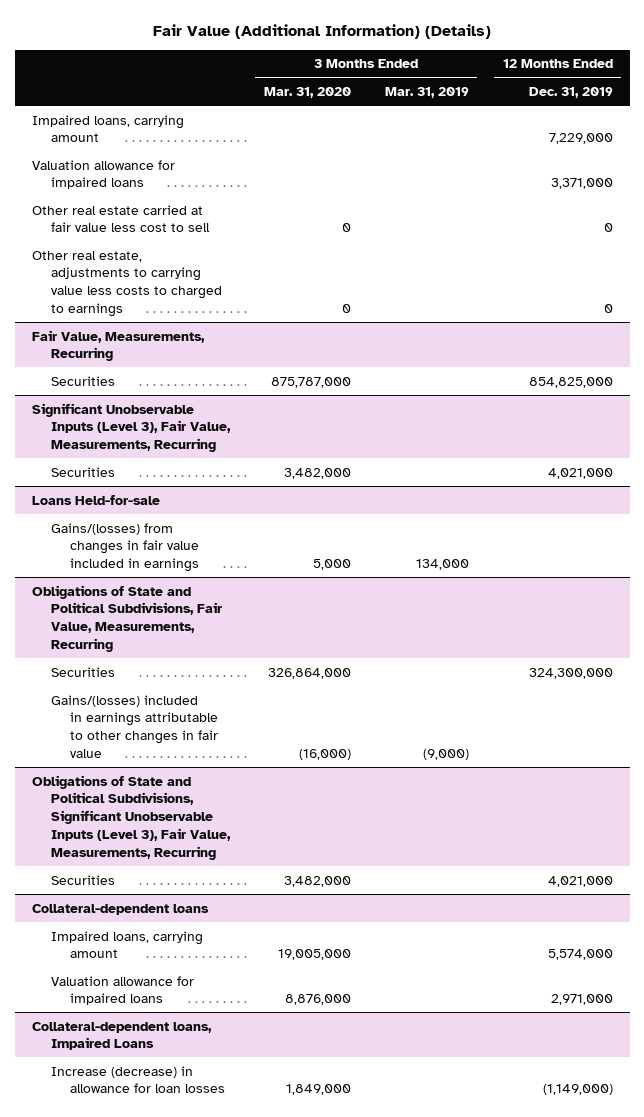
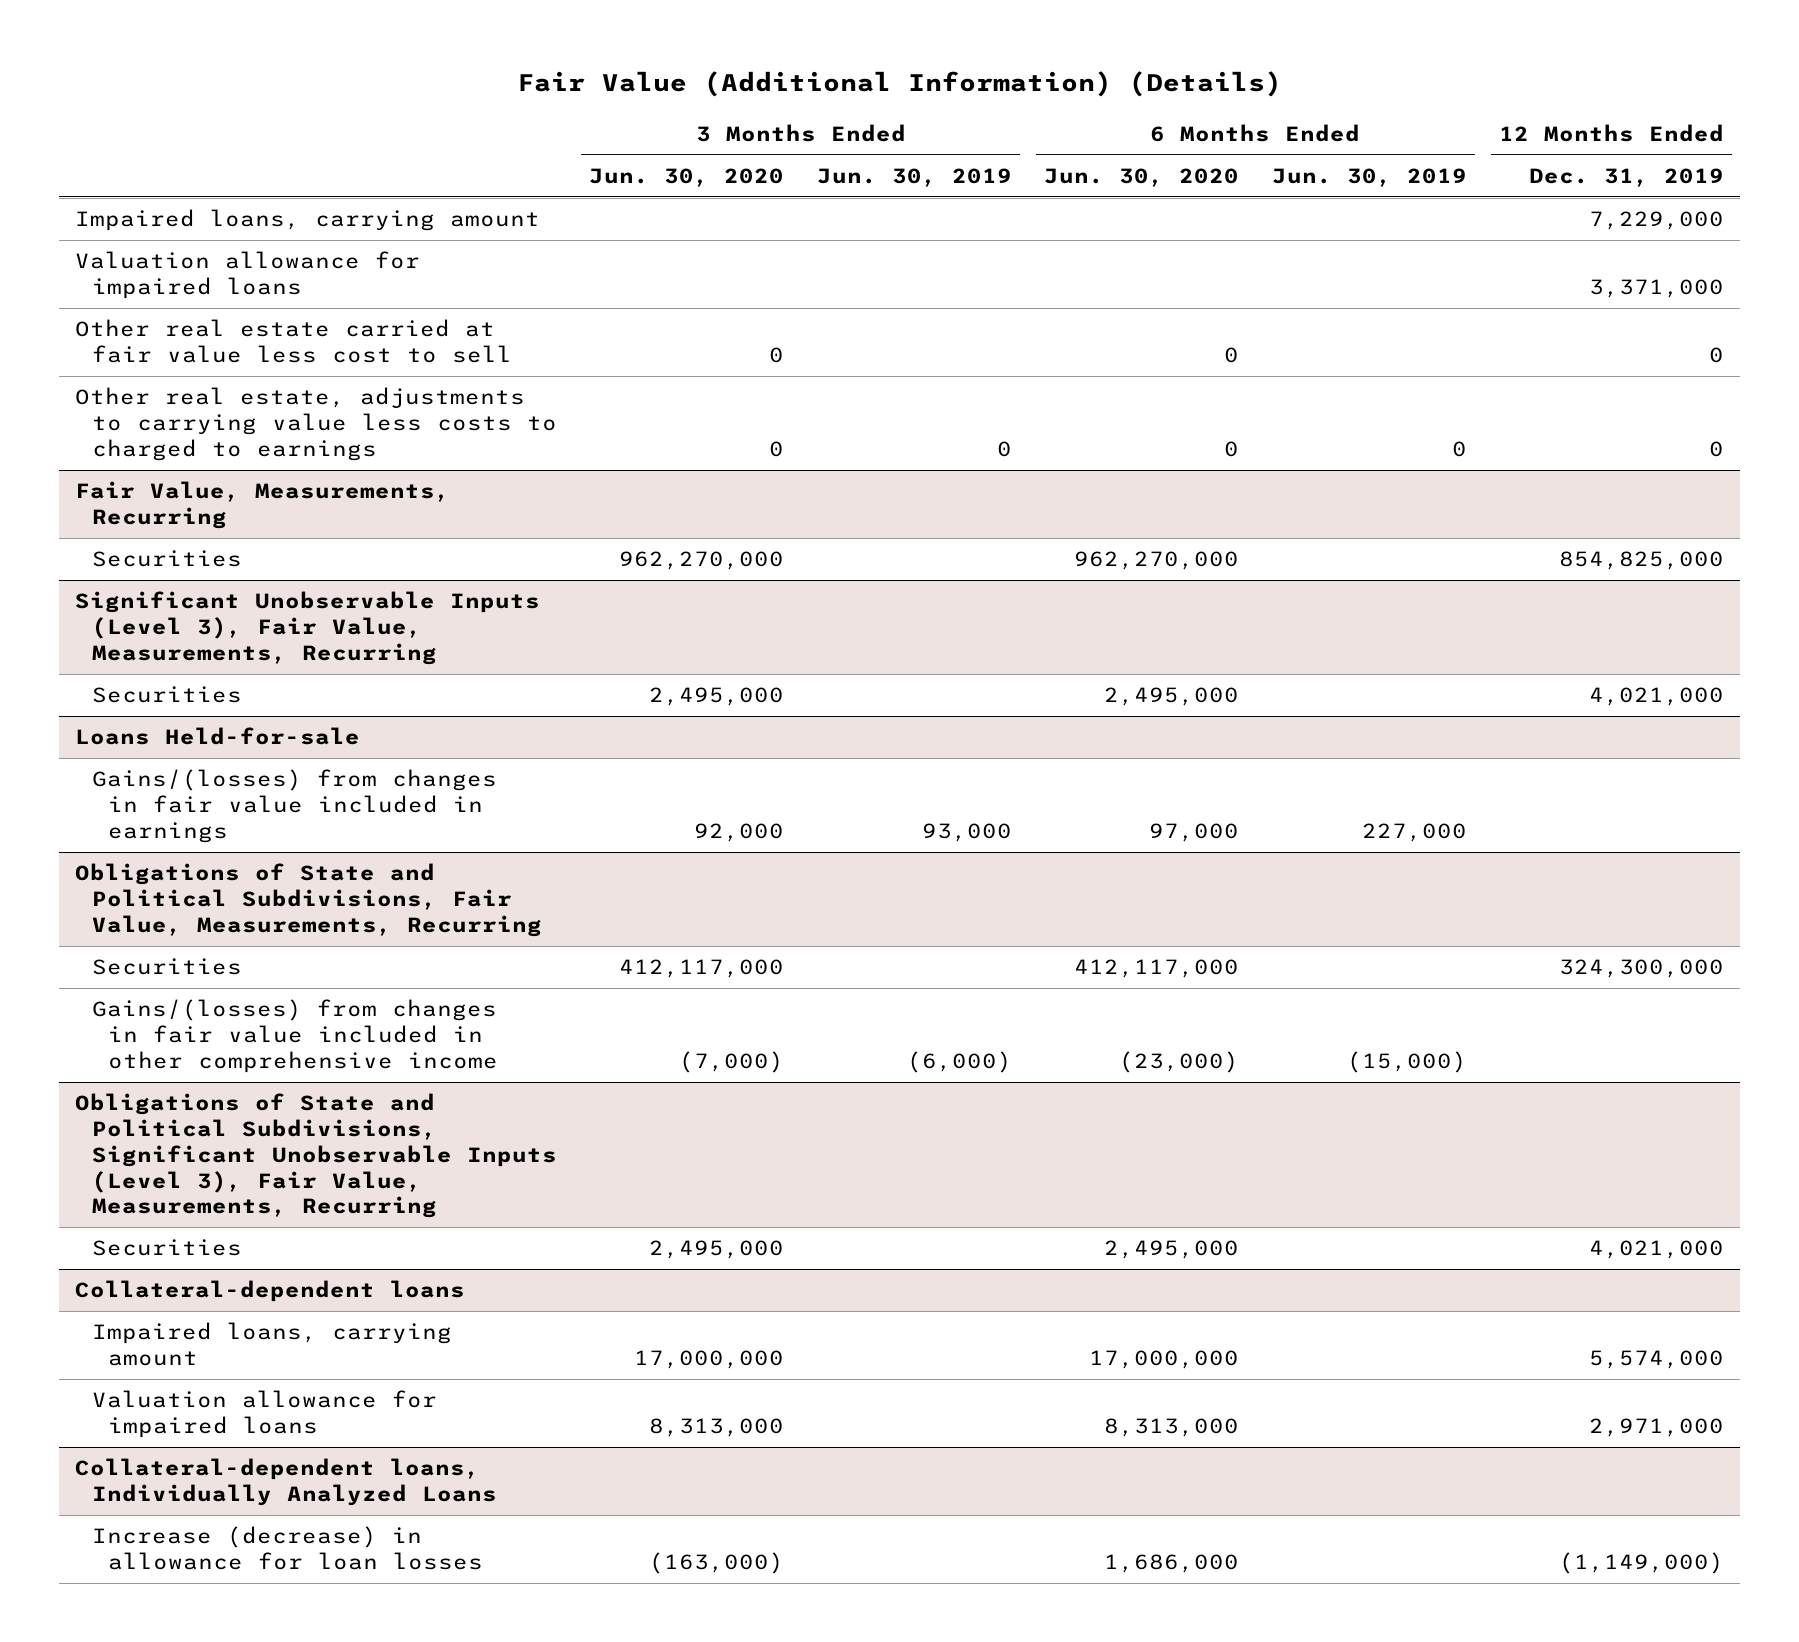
- | 3 Months Ended Mar. 31, 2020 | 3 Months Ended Mar. 31, 2019 | 12 Months Ended Dec. 31, 2019
+ | 3 Months Ended Jun. 30, 2020 | 3 Months Ended Jun. 30, 2019 | 6 Months Ended Jun. 30, 2020 | 6 Months Ended Jun. 30, 2019 | 12 Months Ended Dec. 31, 2019
@ Obligations of State and Political Subdivisions, Fair Value, Measurements, Recurring
- Gains/(losses) included in earnings attributable to other changes in fair value | (16,000) | (9,000) |
+ Gains/(losses) from changes in fair value included in other comprehensive income | (7,000) | (6,000) | (23,000) | (15,000) |
- Collateral-dependent loans, Impaired Loans
+ Collateral-dependent loans, Individually Analyzed Loans

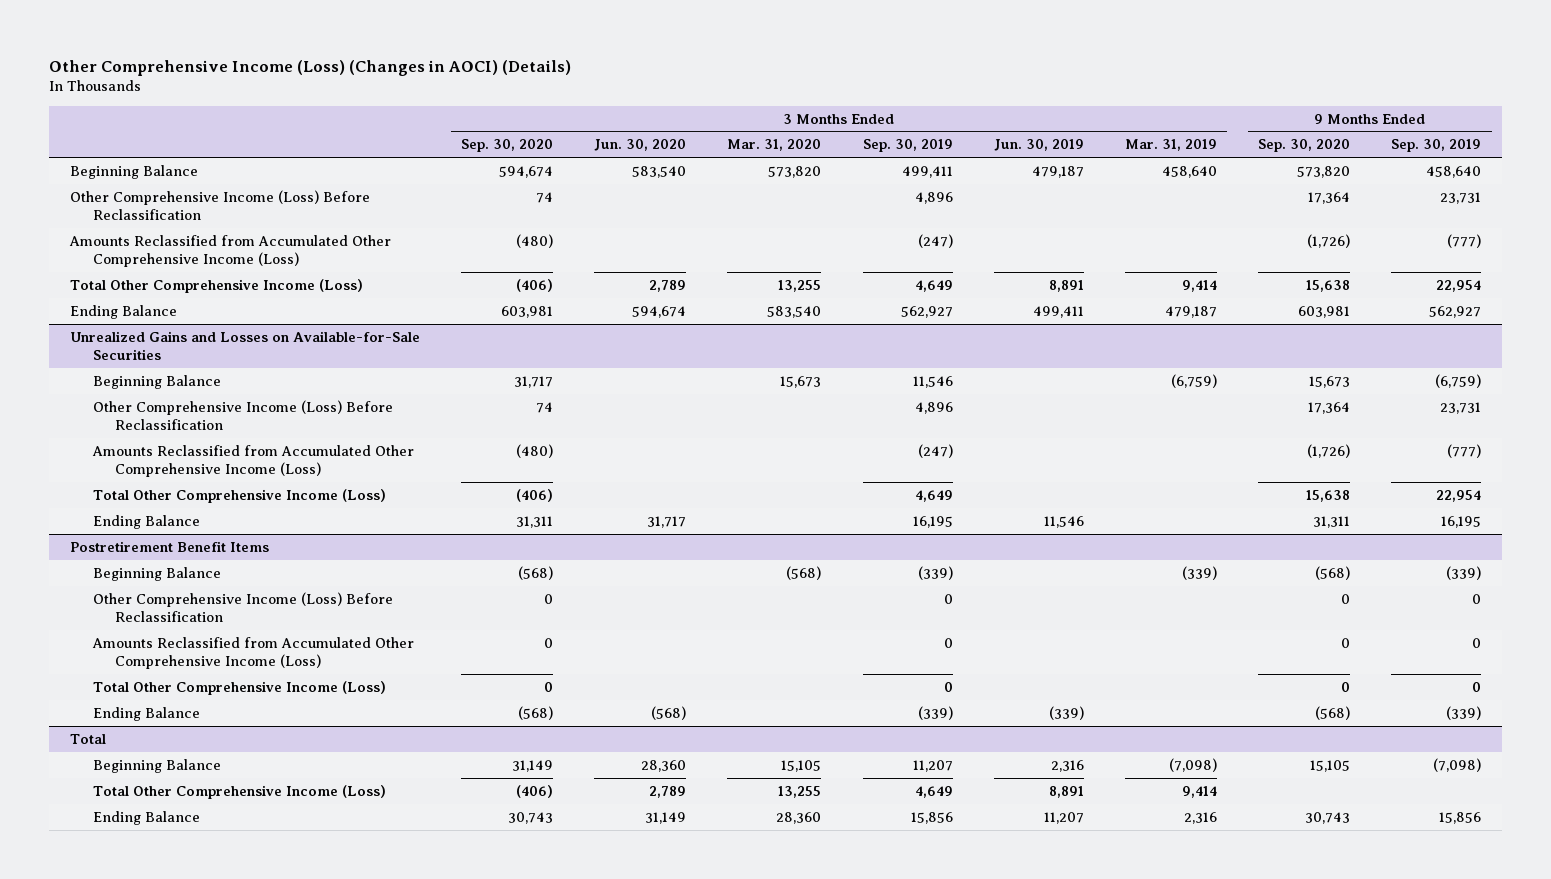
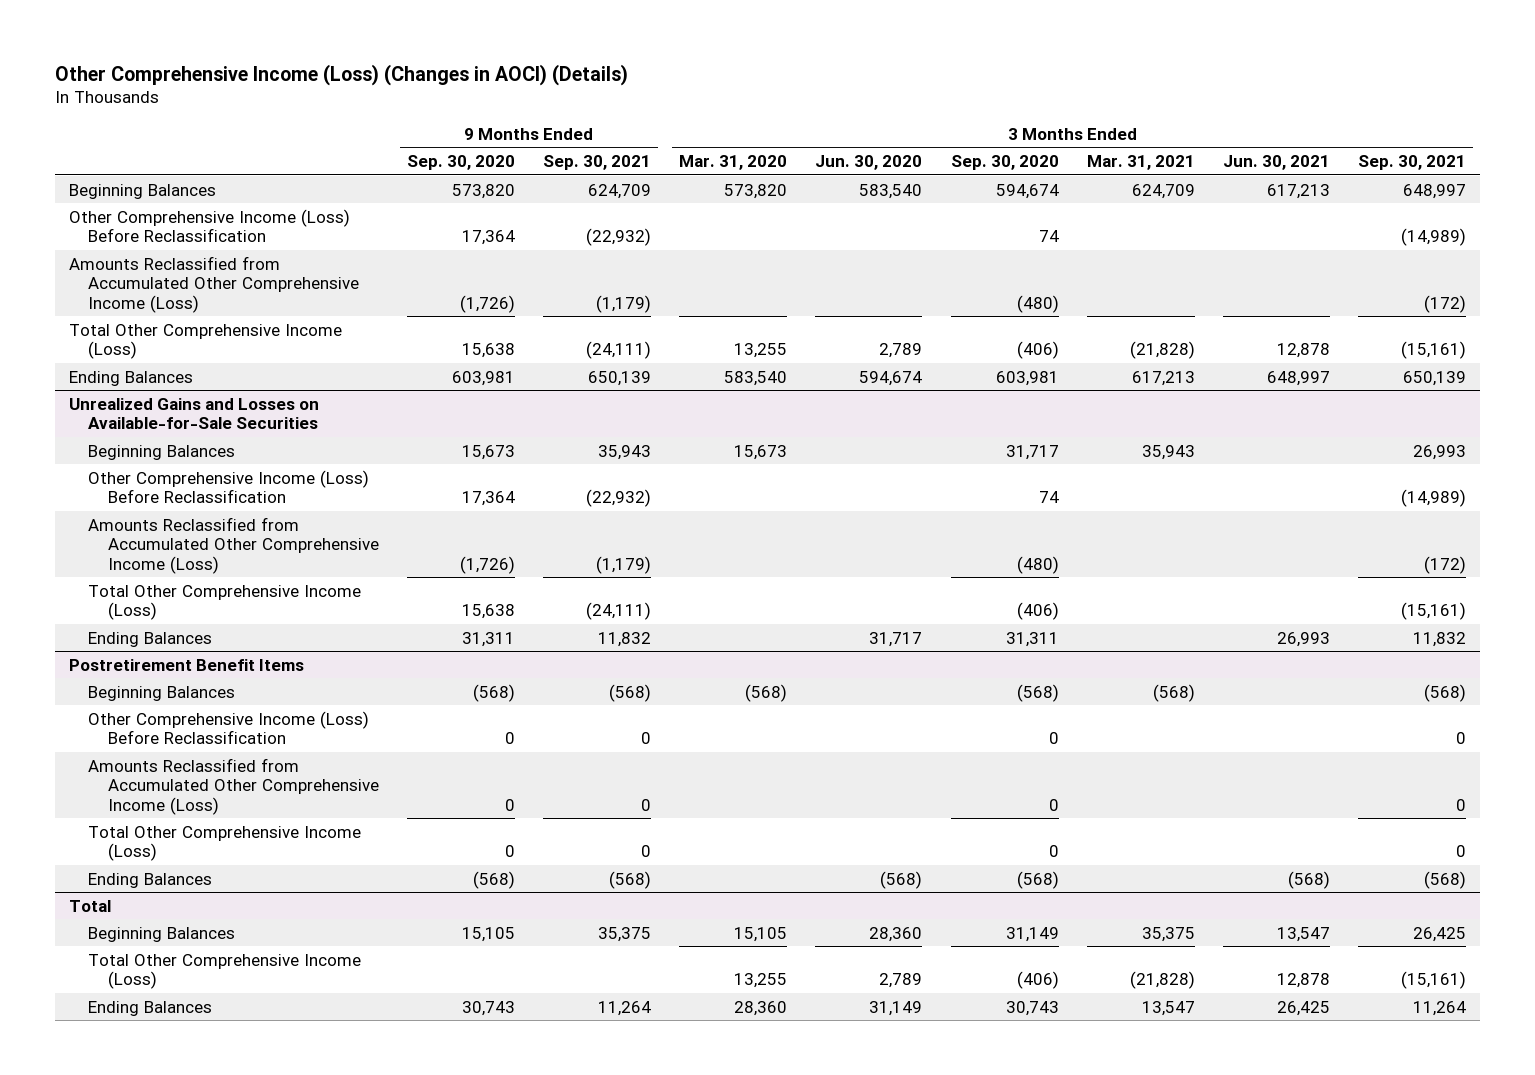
- | 3 Months Ended Sep. 30, 2020 | 3 Months Ended Jun. 30, 2020 | 3 Months Ended Mar. 31, 2020 | 3 Months Ended Sep. 30, 2019 | 3 Months Ended Jun. 30, 2019 | 3 Months Ended Mar. 31, 2019 | 9 Months Ended Sep. 30, 2020 | 9 Months Ended Sep. 30, 2019
+ | 9 Months Ended Sep. 30, 2020 | 9 Months Ended Sep. 30, 2021 | 3 Months Ended Mar. 31, 2020 | 3 Months Ended Jun. 30, 2020 | 3 Months Ended Sep. 30, 2020 | 3 Months Ended Mar. 31, 2021 | 3 Months Ended Jun. 30, 2021 | 3 Months Ended Sep. 30, 2021
- Beginning Balance | 594,674 | 583,540 | 573,820 | 499,411 | 479,187 | 458,640 | 573,820 | 458,640
+ Beginning Balances | 573,820 | 624,709 | 573,820 | 583,540 | 594,674 | 624,709 | 617,213 | 648,997
- Ending Balance | 603,981 | 594,674 | 583,540 | 562,927 | 499,411 | 479,187 | 603,981 | 562,927
+ Ending Balances | 603,981 | 650,139 | 583,540 | 594,674 | 603,981 | 617,213 | 648,997 | 650,139
@ Unrealized Gains and Losses on Available-for-Sale Securities
- Beginning Balance | 31,717 | | 15,673 | 11,546 | | (6,759) | 15,673 | (6,759)
+ Beginning Balances | 15,673 | 35,943 | 15,673 | | 31,717 | 35,943 | | 26,993
- Ending Balance | 31,311 | 31,717 | | 16,195 | 11,546 | | 31,311 | 16,195
+ Ending Balances | 31,311 | 11,832 | | 31,717 | 31,311 | | 26,993 | 11,832
@ Postretirement Benefit Items
- Beginning Balance | (568) | | (568) | (339) | | (339) | (568) | (339)
+ Beginning Balances | (568) | (568) | (568) | | (568) | (568) | | (568)
- Ending Balance | (568) | (568) | | (339) | (339) | | (568) | (339)
+ Ending Balances | (568) | (568) | | (568) | (568) | | (568) | (568)
@ Total
- Beginning Balance | 31,149 | 28,360 | 15,105 | 11,207 | 2,316 | (7,098) | 15,105 | (7,098)
+ Beginning Balances | 15,105 | 35,375 | 15,105 | 28,360 | 31,149 | 35,375 | 13,547 | 26,425
- Ending Balance | 30,743 | 31,149 | 28,360 | 15,856 | 11,207 | 2,316 | 30,743 | 15,856
+ Ending Balances | 30,743 | 11,264 | 28,360 | 31,149 | 30,743 | 13,547 | 26,425 | 11,264

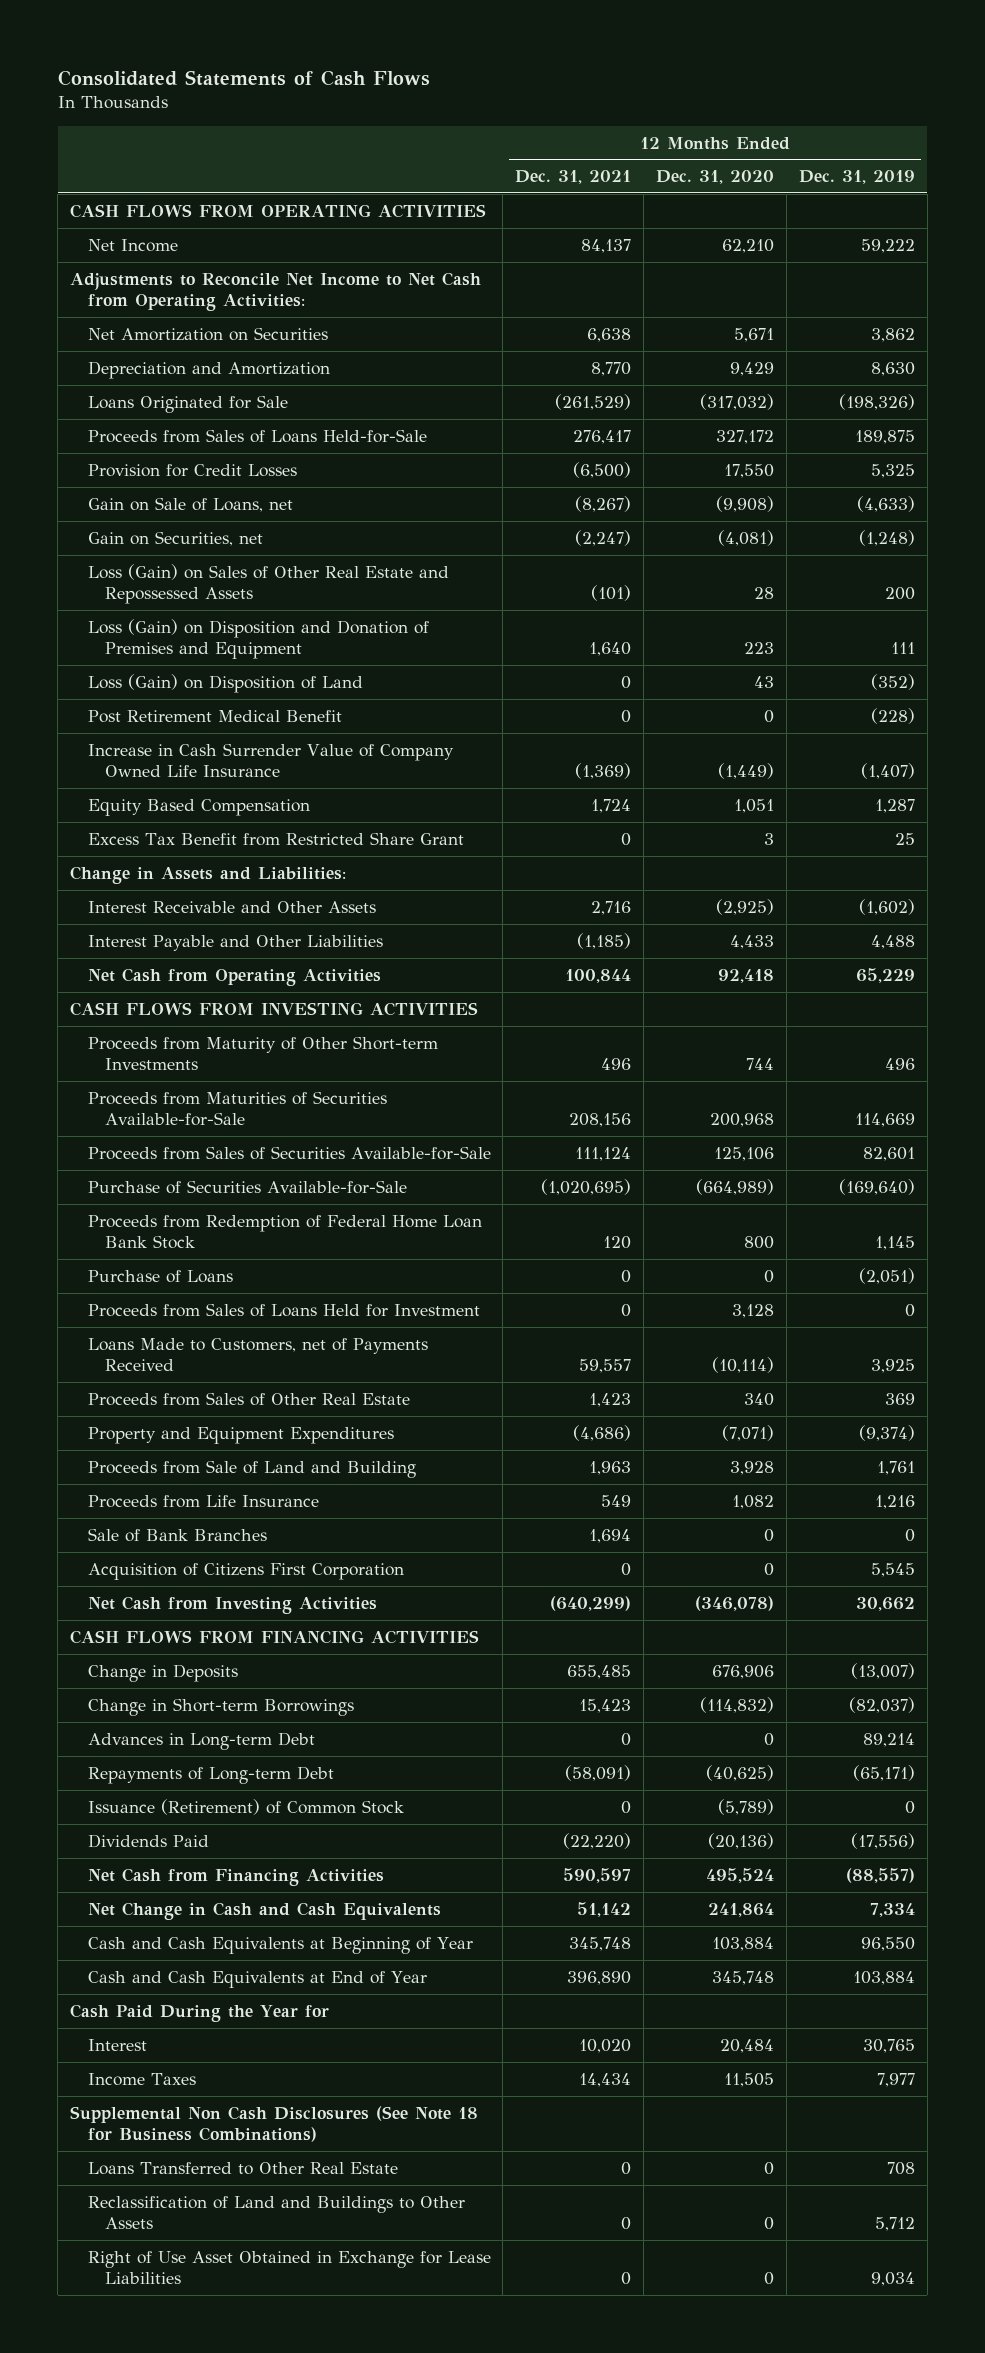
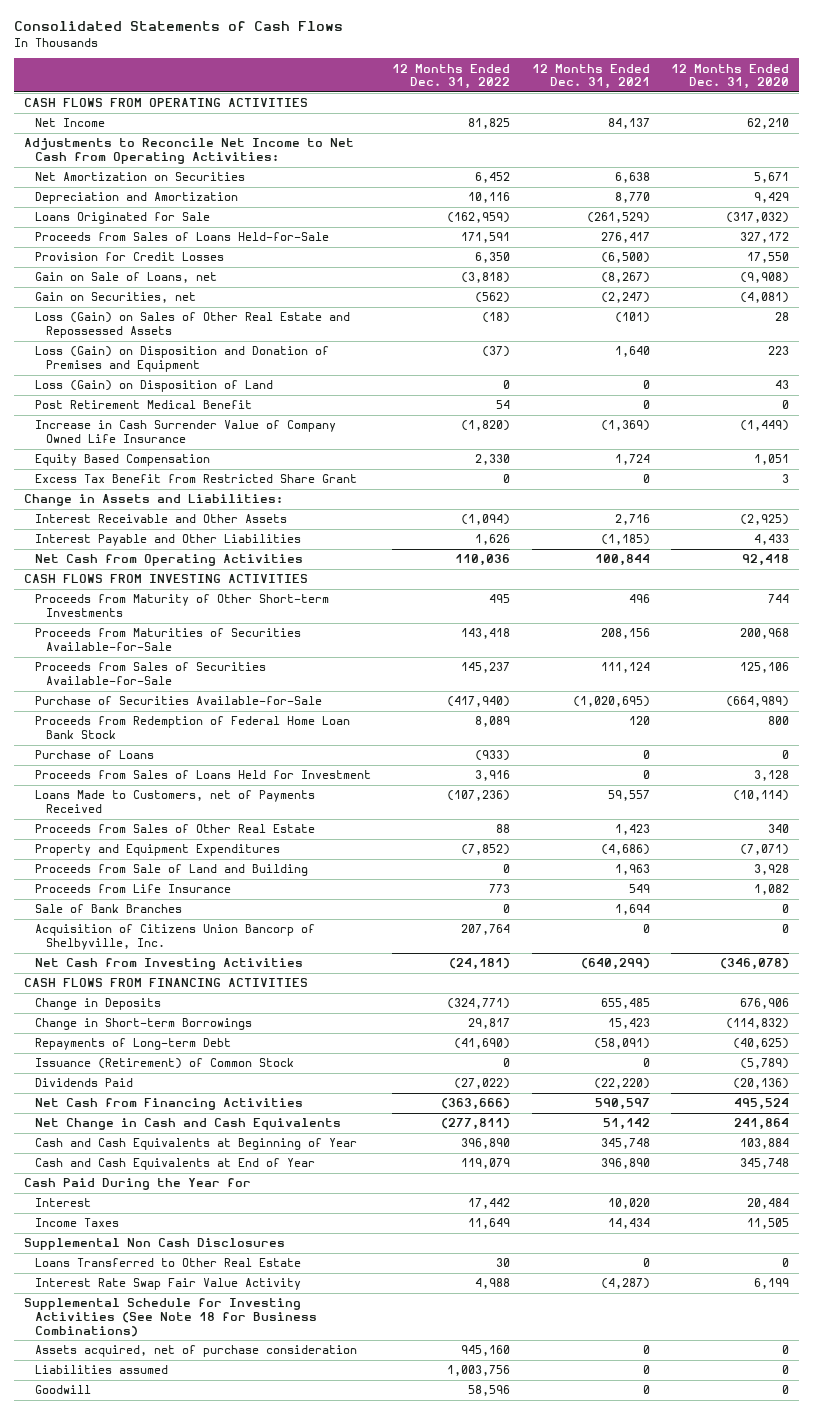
- | 12 Months Ended Dec. 31, 2021 | 12 Months Ended Dec. 31, 2020 | 12 Months Ended Dec. 31, 2019
+ | 12 Months Ended Dec. 31, 2022 | 12 Months Ended Dec. 31, 2021 | 12 Months Ended Dec. 31, 2020
- Acquisition of Citizens First Corporation | 0 | 0 | 5,545
+ Acquisition of Citizens Union Bancorp of Shelbyville, Inc. | 207,764 | 0 | 0
- Advances in Long-term Debt | 0 | 0 | 89,214
- Supplemental Non Cash Disclosures (See Note 18 for Business Combinations)
+ Supplemental Non Cash Disclosures
- Reclassification of Land and Buildings to Other Assets | 0 | 0 | 5,712
- Right of Use Asset Obtained in Exchange for Lease Liabilities | 0 | 0 | 9,034
+ Interest Rate Swap Fair Value Activity | 4,988 | (4,287) | 6,199
+ Supplemental Schedule for Investing Activities (See Note 18 for Business Combinations)
+ Assets acquired, net of purchase consideration | 945,160 | 0 | 0
+ Liabilities assumed | 1,003,756 | 0 | 0
+ Goodwill | 58,596 | 0 | 0

